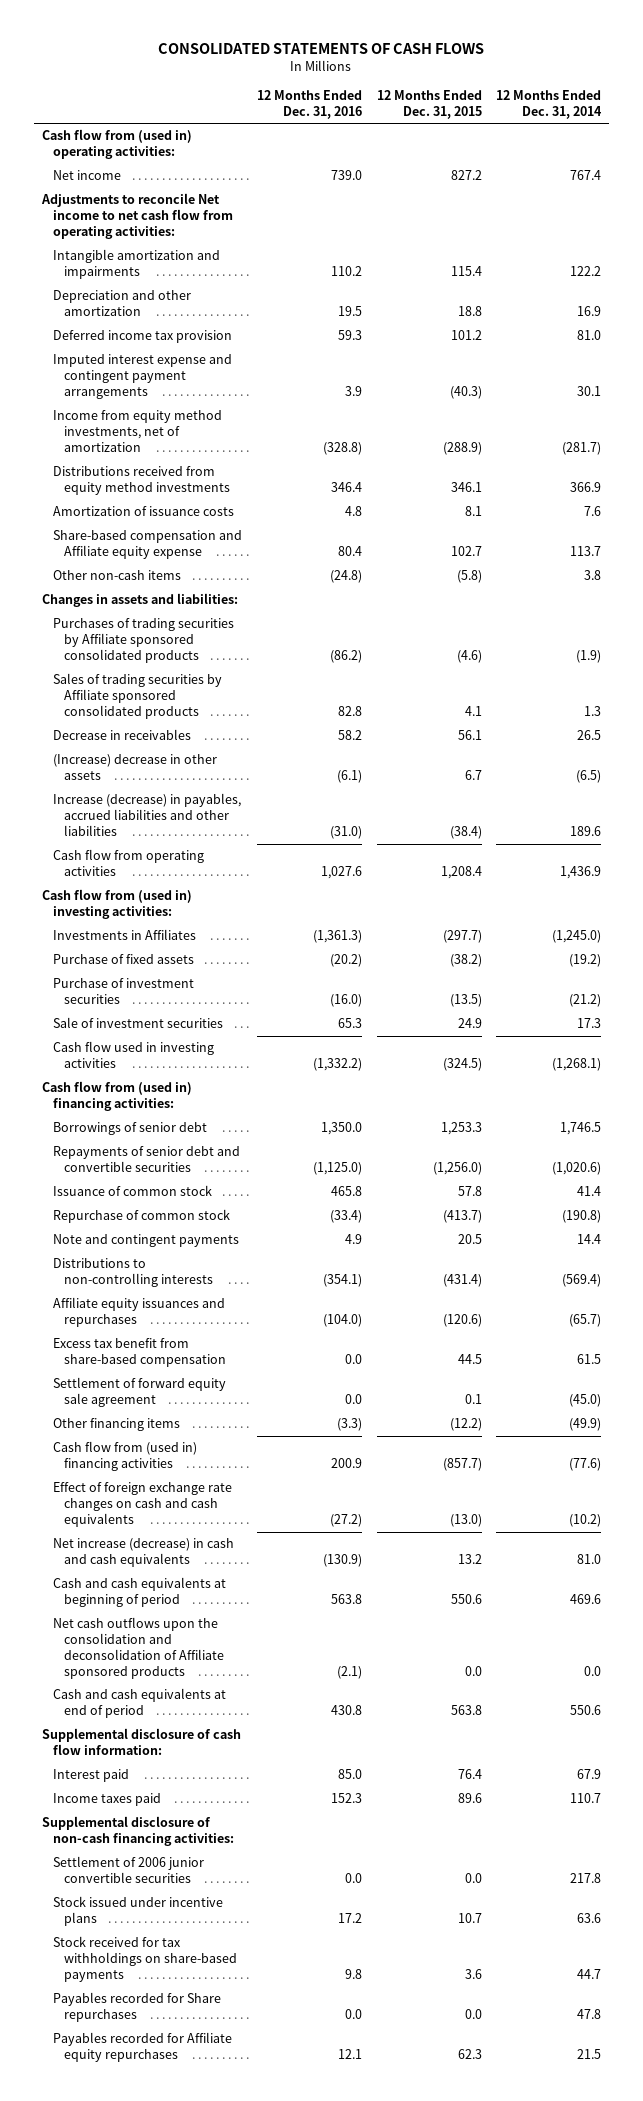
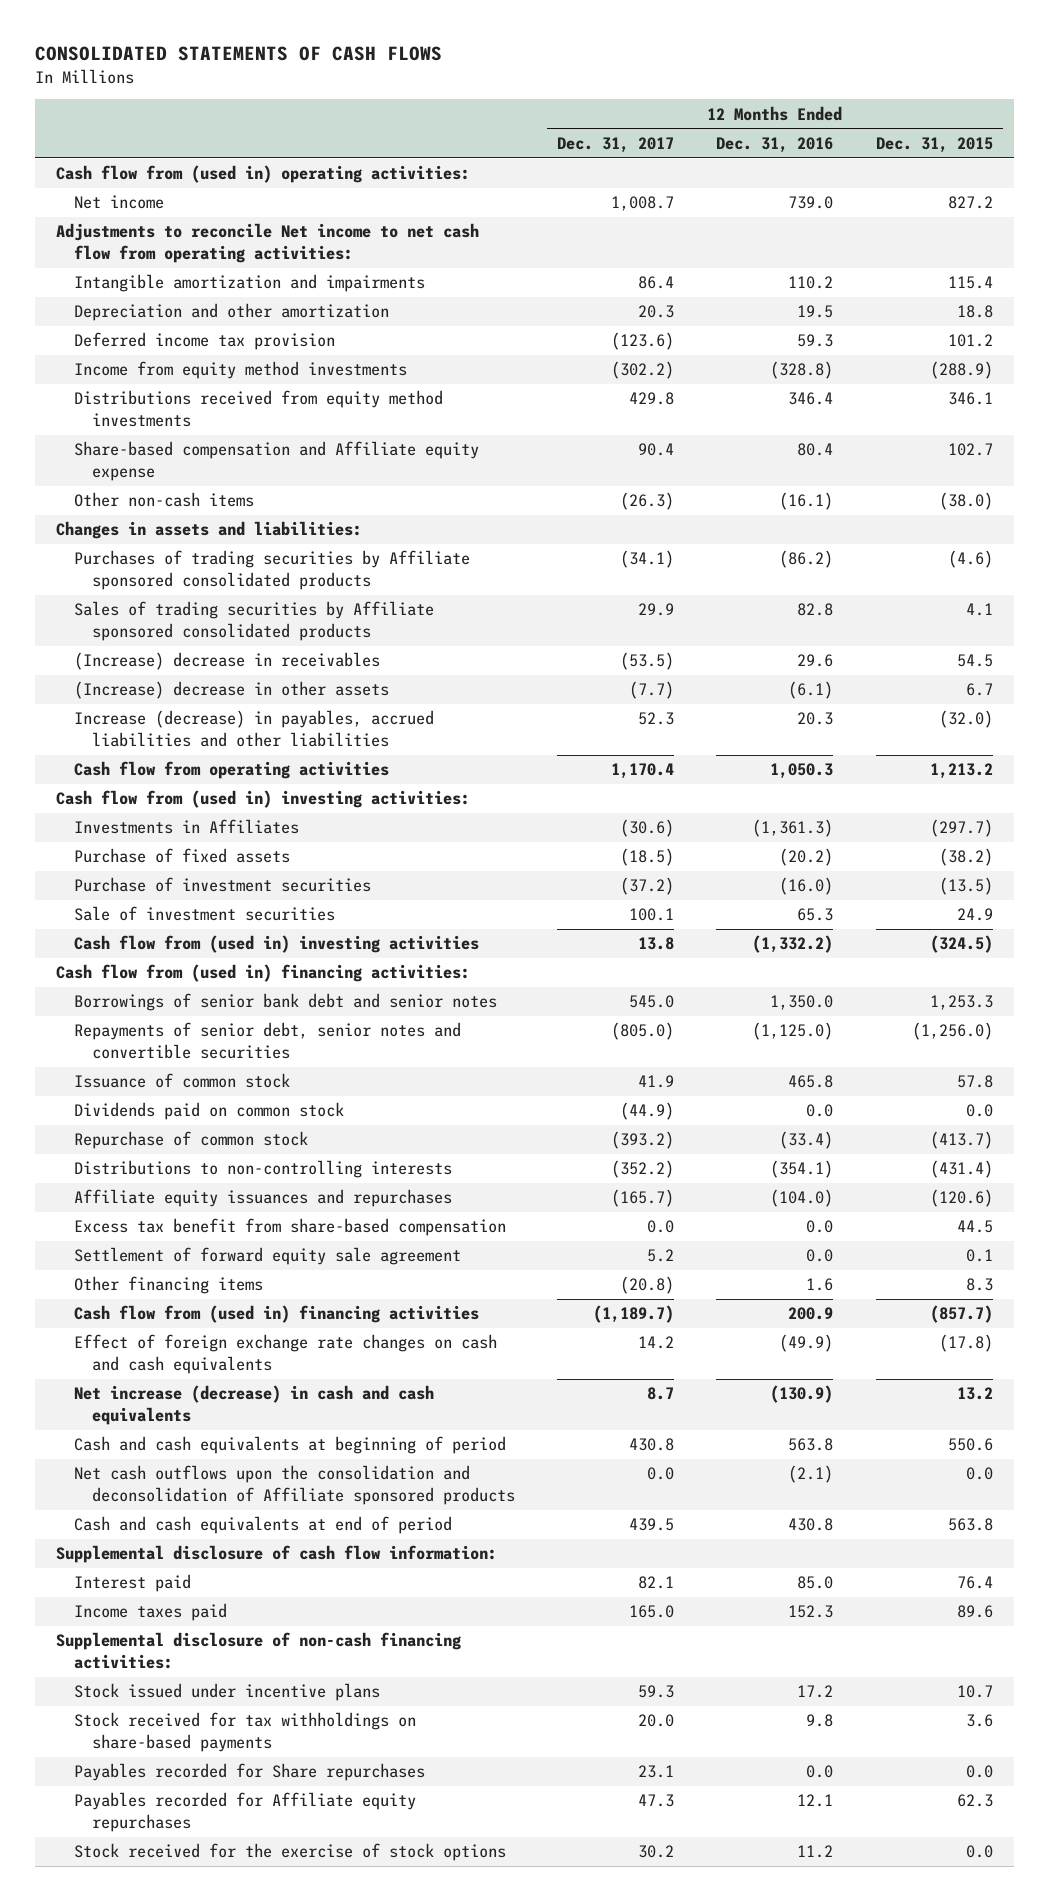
- | 12 Months Ended Dec. 31, 2016 | 12 Months Ended Dec. 31, 2015 | 12 Months Ended Dec. 31, 2014
+ | 12 Months Ended Dec. 31, 2017 | 12 Months Ended Dec. 31, 2016 | 12 Months Ended Dec. 31, 2015
- Imputed interest expense and contingent payment arrangements | 3.9 | (40.3) | 30.1
- Income from equity method investments, net of amortization | (328.8) | (288.9) | (281.7)
+ Income from equity method investments | (302.2) | (328.8) | (288.9)
- Amortization of issuance costs | 4.8 | 8.1 | 7.6
- Other non-cash items | (24.8) | (5.8) | 3.8
+ Other non-cash items | (26.3) | (16.1) | (38.0)
- Decrease in receivables | 58.2 | 56.1 | 26.5
+ (Increase) decrease in receivables | (53.5) | 29.6 | 54.5
- Increase (decrease) in payables, accrued liabilities and other liabilities | (31.0) | (38.4) | 189.6
- Cash flow from operating activities | 1,027.6 | 1,208.4 | 1,436.9
+ Increase (decrease) in payables, accrued liabilities and other liabilities | 52.3 | 20.3 | (32.0)
+ Cash flow from operating activities | 1,170.4 | 1,050.3 | 1,213.2
- Cash flow used in investing activities | (1,332.2) | (324.5) | (1,268.1)
+ Cash flow from (used in) investing activities | 13.8 | (1,332.2) | (324.5)
- Borrowings of senior debt | 1,350.0 | 1,253.3 | 1,746.5
- Repayments of senior debt and convertible securities | (1,125.0) | (1,256.0) | (1,020.6)
+ Borrowings of senior bank debt and senior notes | 545.0 | 1,350.0 | 1,253.3
+ Repayments of senior debt, senior notes and convertible securities | (805.0) | (1,125.0) | (1,256.0)
+ Dividends paid on common stock | (44.9) | 0.0 | 0.0
- Note and contingent payments | 4.9 | 20.5 | 14.4
- Other financing items | (3.3) | (12.2) | (49.9)
+ Other financing items | (20.8) | 1.6 | 8.3
- Effect of foreign exchange rate changes on cash and cash equivalents | (27.2) | (13.0) | (10.2)
+ Effect of foreign exchange rate changes on cash and cash equivalents | 14.2 | (49.9) | (17.8)
- Settlement of 2006 junior convertible securities | 0.0 | 0.0 | 217.8
+ Stock received for the exercise of stock options | 30.2 | 11.2 | 0.0

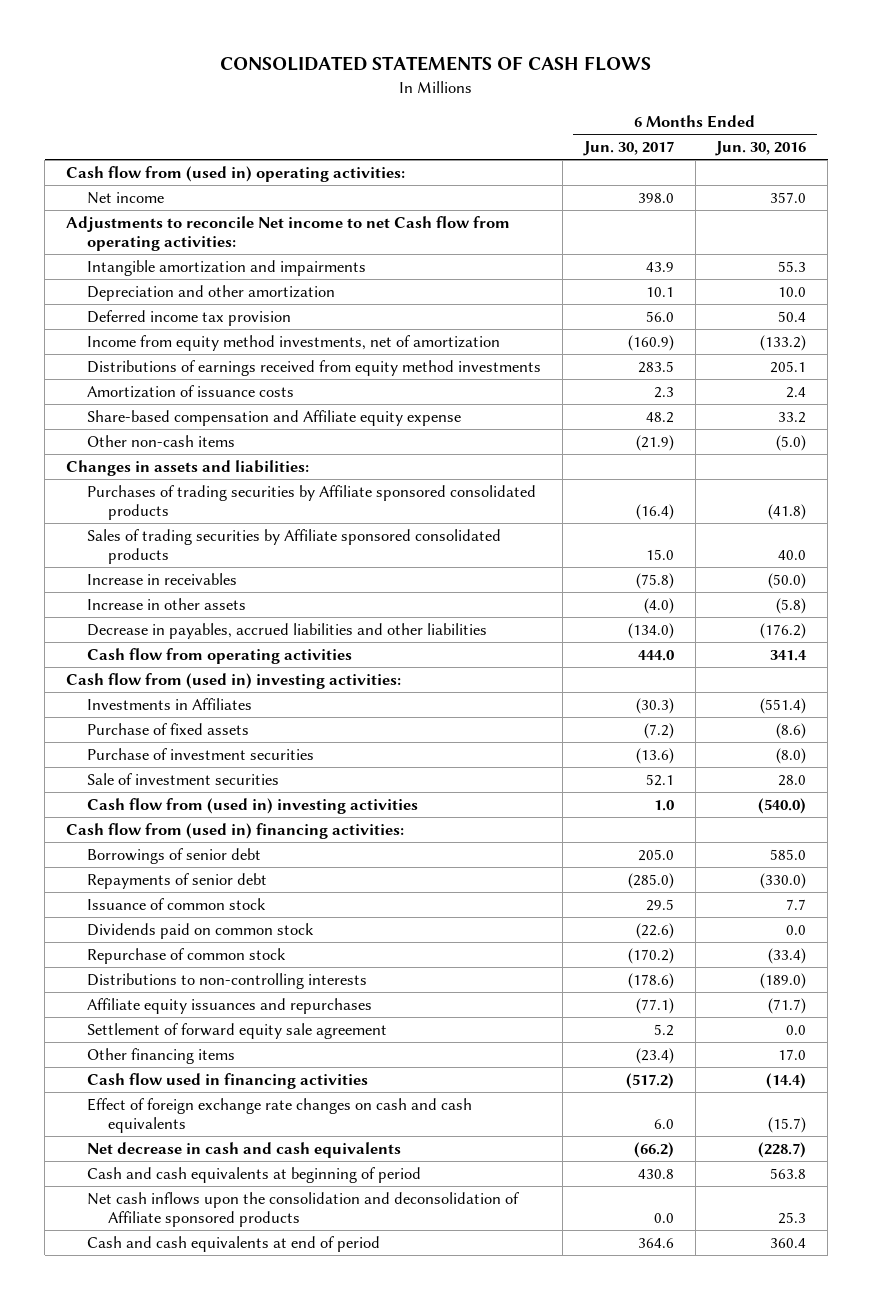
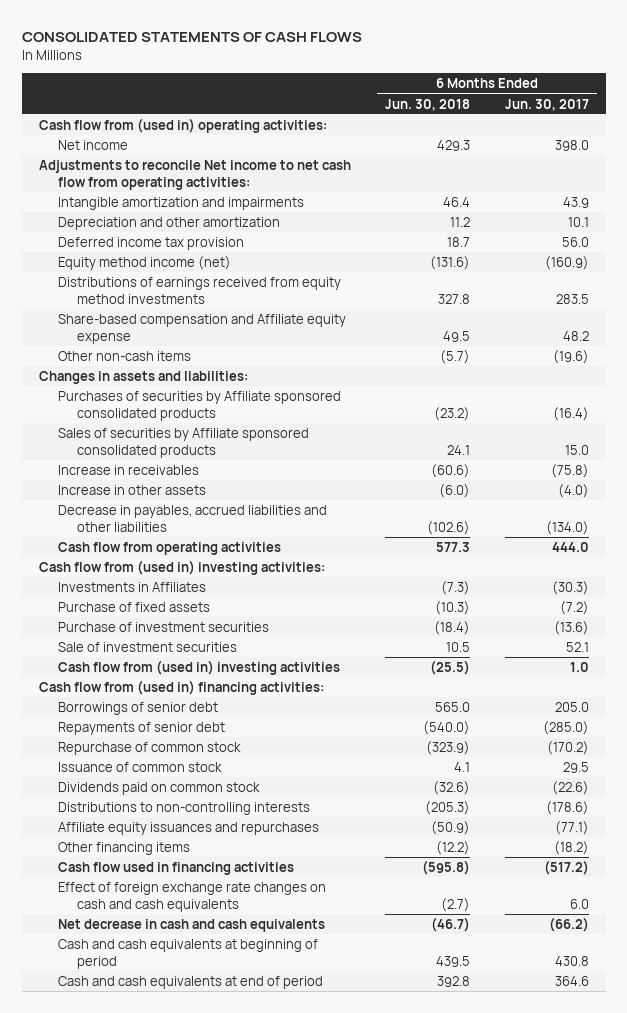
- | 6 Months Ended Jun. 30, 2017 | 6 Months Ended Jun. 30, 2016
+ | 6 Months Ended Jun. 30, 2018 | 6 Months Ended Jun. 30, 2017
- Adjustments to reconcile Net income to net Cash flow from operating activities:
+ Adjustments to reconcile Net income to net cash flow from operating activities:
- Income from equity method investments, net of amortization | (160.9) | (133.2)
+ Equity method income (net) | (131.6) | (160.9)
- Amortization of issuance costs | 2.3 | 2.4
- Other non-cash items | (21.9) | (5.0)
+ Other non-cash items | (5.7) | (19.6)
- Purchases of trading securities by Affiliate sponsored consolidated products | (16.4) | (41.8)
- Sales of trading securities by Affiliate sponsored consolidated products | 15.0 | 40.0
+ Purchases of securities by Affiliate sponsored consolidated products | (23.2) | (16.4)
+ Sales of securities by Affiliate sponsored consolidated products | 24.1 | 15.0
moved up: Repurchase of common stock | (323.9) | (170.2)
- Settlement of forward equity sale agreement | 5.2 | 0.0
- Other financing items | (23.4) | 17.0
+ Other financing items | (12.2) | (18.2)
- Net cash inflows upon the consolidation and deconsolidation of Affiliate sponsored products | 0.0 | 25.3

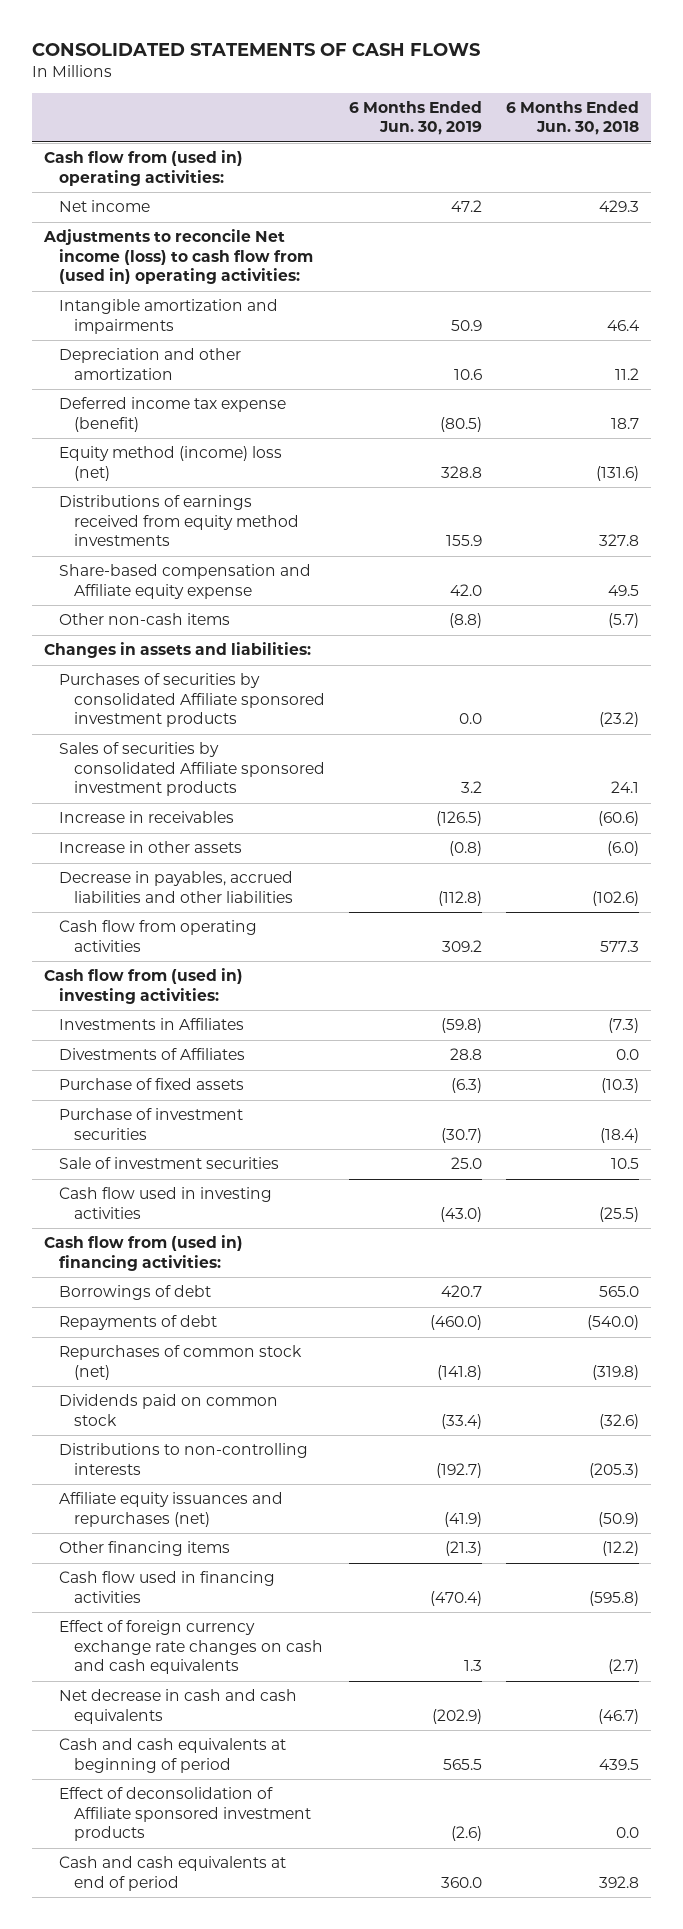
- | 6 Months Ended Jun. 30, 2018 | 6 Months Ended Jun. 30, 2017
+ | 6 Months Ended Jun. 30, 2019 | 6 Months Ended Jun. 30, 2018
- Adjustments to reconcile Net income to net cash flow from operating activities:
+ Adjustments to reconcile Net income (loss) to cash flow from (used in) operating activities:
- Deferred income tax provision | 18.7 | 56.0
- Equity method income (net) | (131.6) | (160.9)
+ Deferred income tax expense (benefit) | (80.5) | 18.7
+ Equity method (income) loss (net) | 328.8 | (131.6)
- Purchases of securities by Affiliate sponsored consolidated products | (23.2) | (16.4)
- Sales of securities by Affiliate sponsored consolidated products | 24.1 | 15.0
+ Purchases of securities by consolidated Affiliate sponsored investment products | 0.0 | (23.2)
+ Sales of securities by consolidated Affiliate sponsored investment products | 3.2 | 24.1
+ Divestments of Affiliates | 28.8 | 0.0
- Cash flow from (used in) investing activities | (25.5) | 1.0
+ Cash flow used in investing activities | (43.0) | (25.5)
- Borrowings of senior debt | 565.0 | 205.0
- Repayments of senior debt | (540.0) | (285.0)
- Repurchase of common stock | (323.9) | (170.2)
- Issuance of common stock | 4.1 | 29.5
+ Borrowings of debt | 420.7 | 565.0
+ Repayments of debt | (460.0) | (540.0)
+ Repurchases of common stock (net) | (141.8) | (319.8)
- Affiliate equity issuances and repurchases | (50.9) | (77.1)
+ Affiliate equity issuances and repurchases (net) | (41.9) | (50.9)
- Effect of foreign exchange rate changes on cash and cash equivalents | (2.7) | 6.0
+ Effect of foreign currency exchange rate changes on cash and cash equivalents | 1.3 | (2.7)
+ Effect of deconsolidation of Affiliate sponsored investment products | (2.6) | 0.0

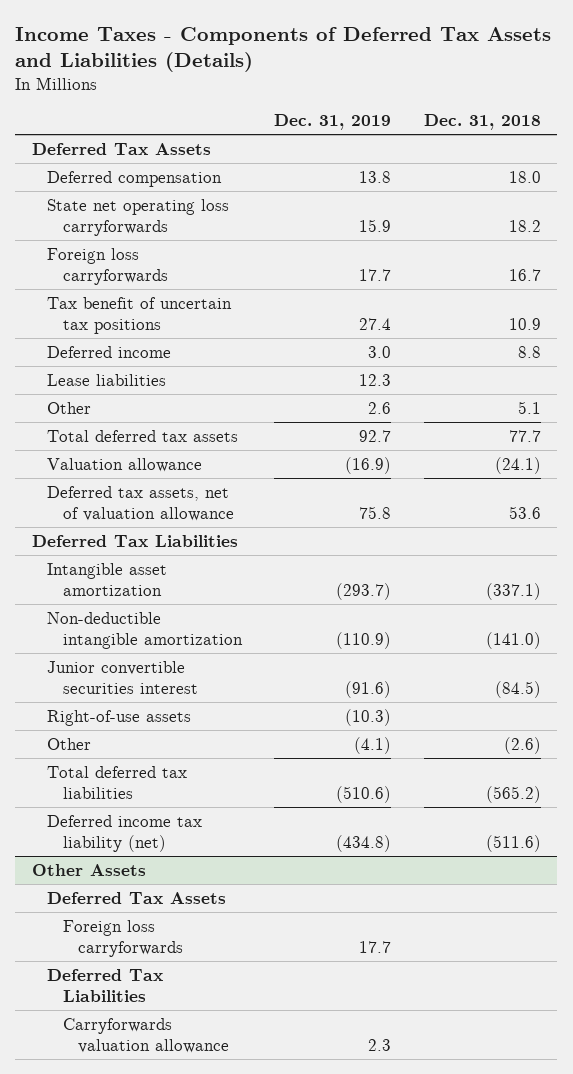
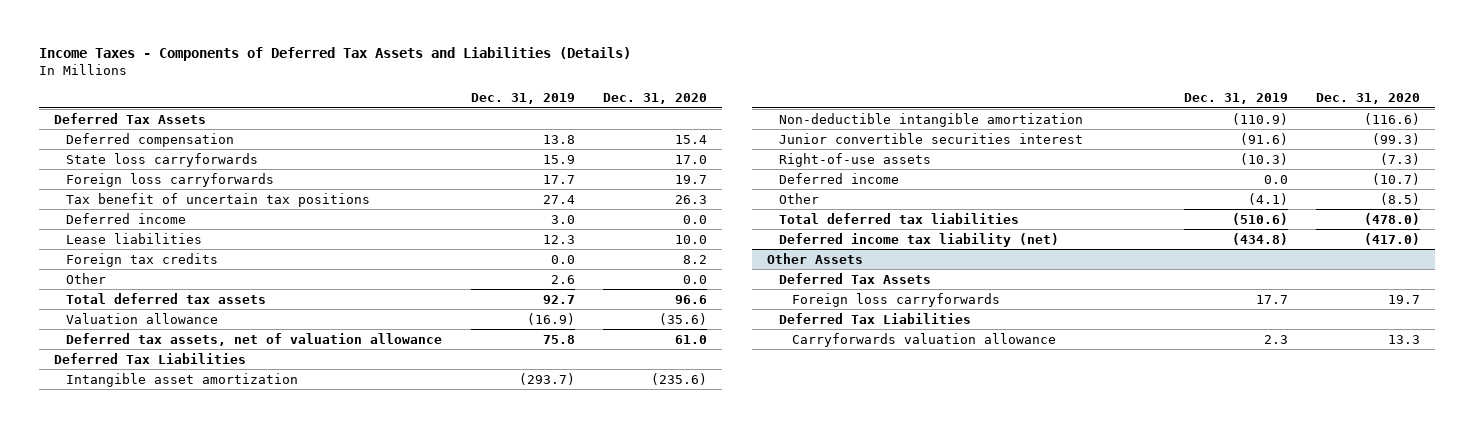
- | Dec. 31, 2019 | Dec. 31, 2018
+ | Dec. 31, 2019 | Dec. 31, 2020
- State net operating loss carryforwards | 15.9 | 18.2
+ State loss carryforwards | 15.9 | 17.0
+ Foreign tax credits | 0.0 | 8.2
+ Deferred income | 0.0 | (10.7)

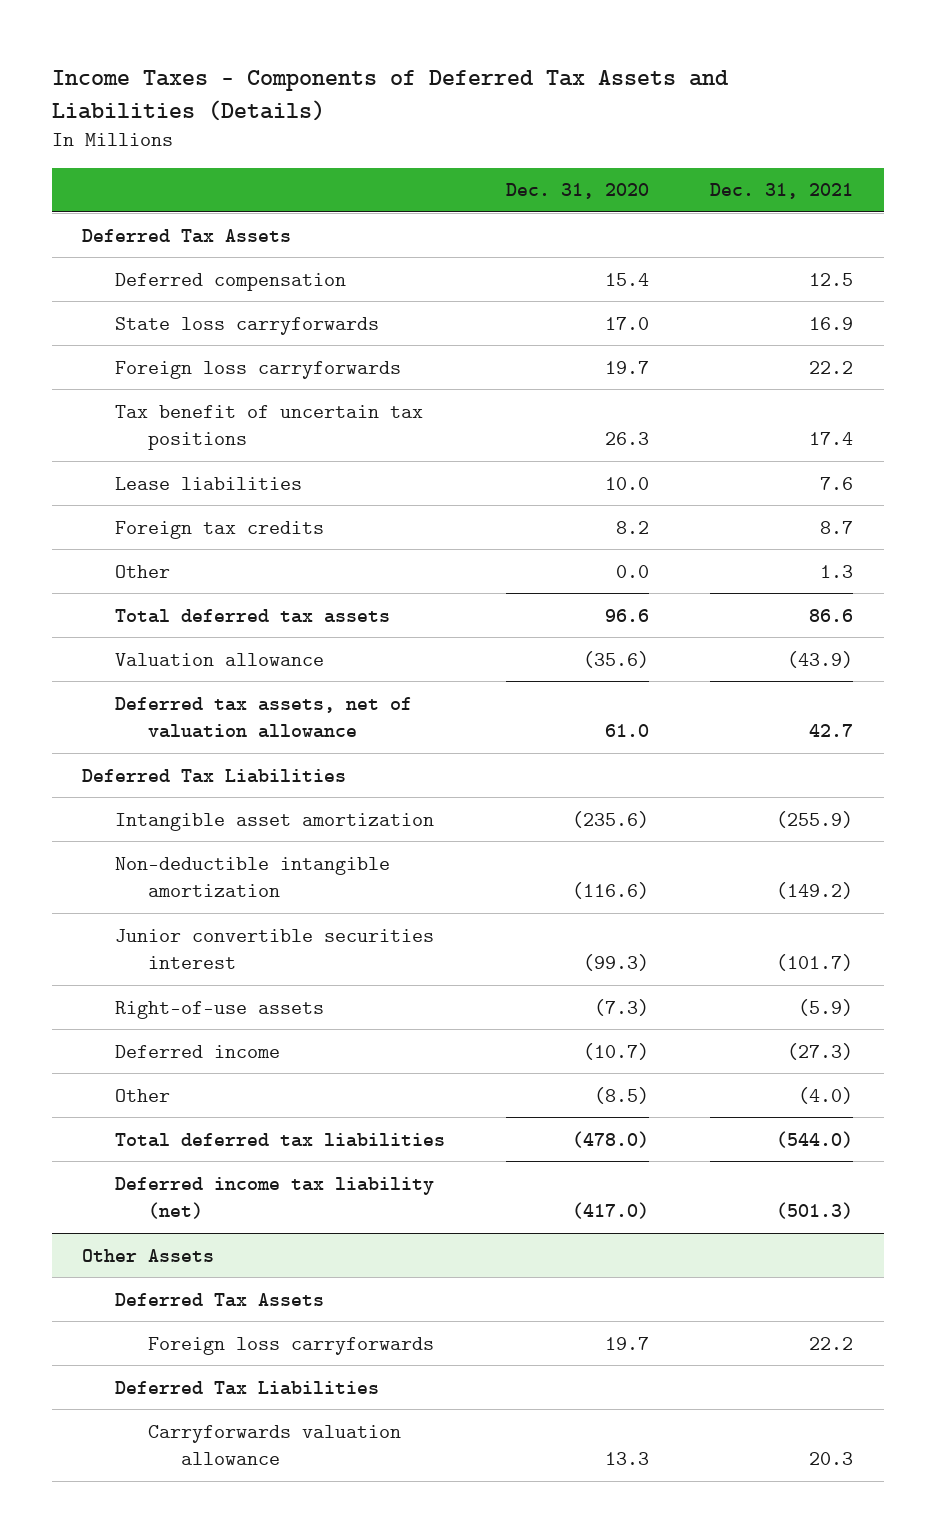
- | Dec. 31, 2019 | Dec. 31, 2020
+ | Dec. 31, 2020 | Dec. 31, 2021
- Deferred income | 3.0 | 0.0

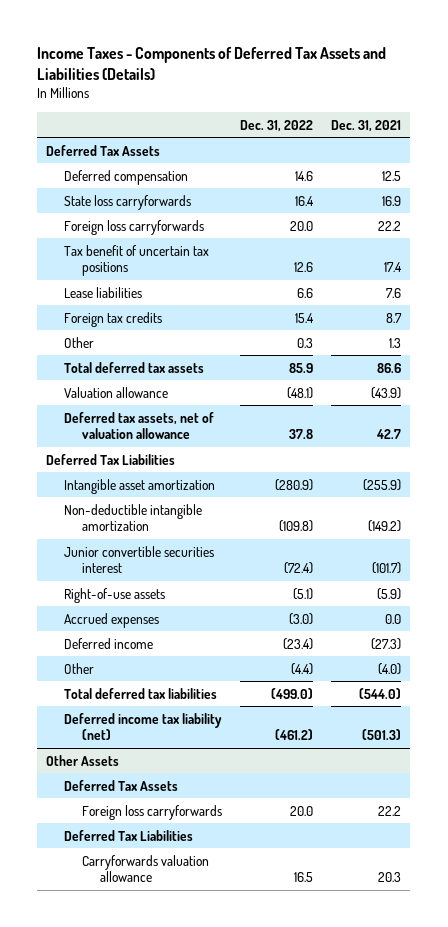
- | Dec. 31, 2020 | Dec. 31, 2021
+ | Dec. 31, 2022 | Dec. 31, 2021
+ Accrued expenses | (3.0) | 0.0

